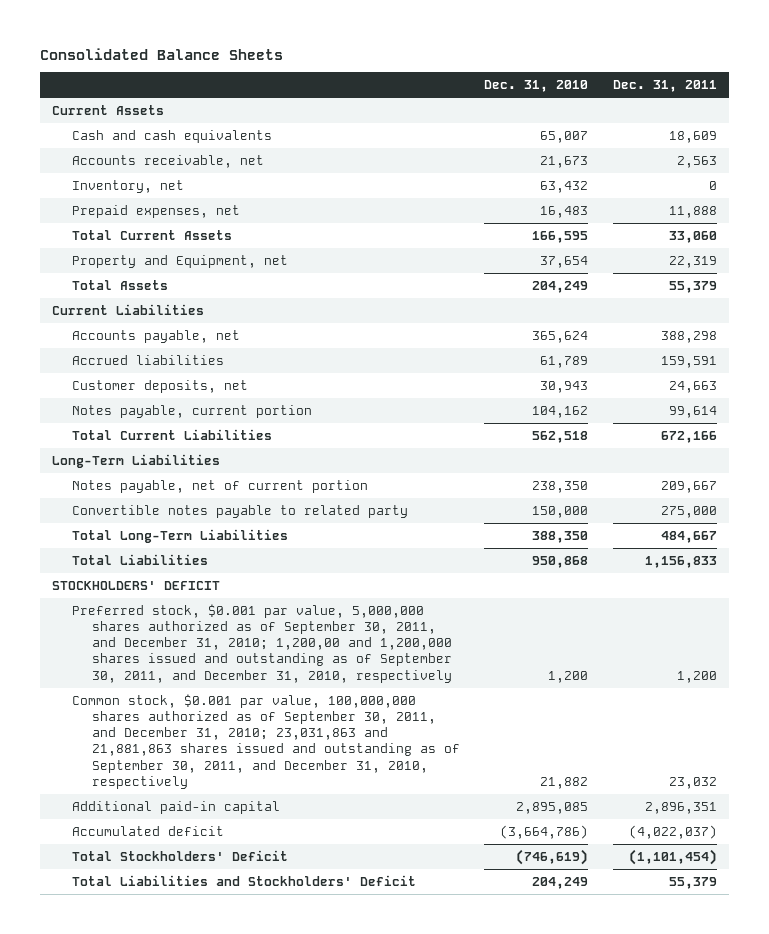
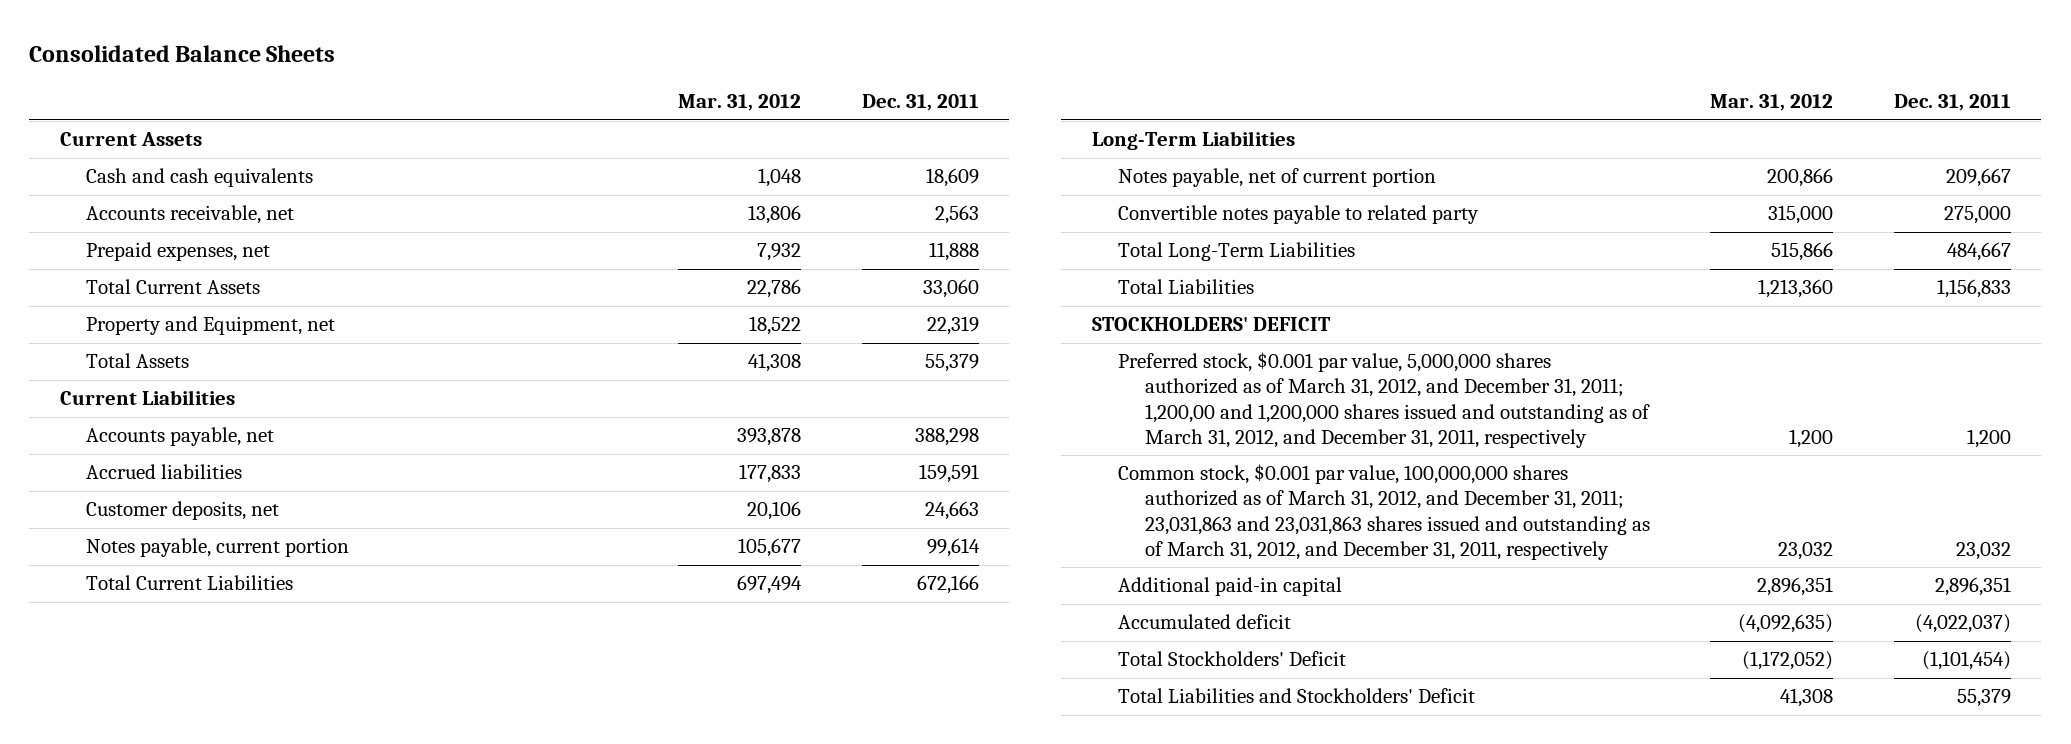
- | Dec. 31, 2010 | Dec. 31, 2011
+ | Mar. 31, 2012 | Dec. 31, 2011
- Inventory, net | 63,432 | 0
- Preferred stock, $0.001 par value, 5,000,000 shares authorized as of September 30, 2011, and December 31, 2010; 1,200,00 and 1,200,000 shares issued and outstanding as of September 30, 2011, and December 31, 2010, respectively | 1,200 | 1,200
- Common stock, $0.001 par value, 100,000,000 shares authorized as of September 30, 2011, and December 31, 2010; 23,031,863 and 21,881,863 shares issued and outstanding as of September 30, 2011, and December 31, 2010, respectively | 21,882 | 23,032
+ Preferred stock, $0.001 par value, 5,000,000 shares authorized as of March 31, 2012, and December 31, 2011; 1,200,00 and 1,200,000 shares issued and outstanding as of March 31, 2012, and December 31, 2011, respectively | 1,200 | 1,200
+ Common stock, $0.001 par value, 100,000,000 shares authorized as of March 31, 2012, and December 31, 2011; 23,031,863 and 23,031,863 shares issued and outstanding as of March 31, 2012, and December 31, 2011, respectively | 23,032 | 23,032

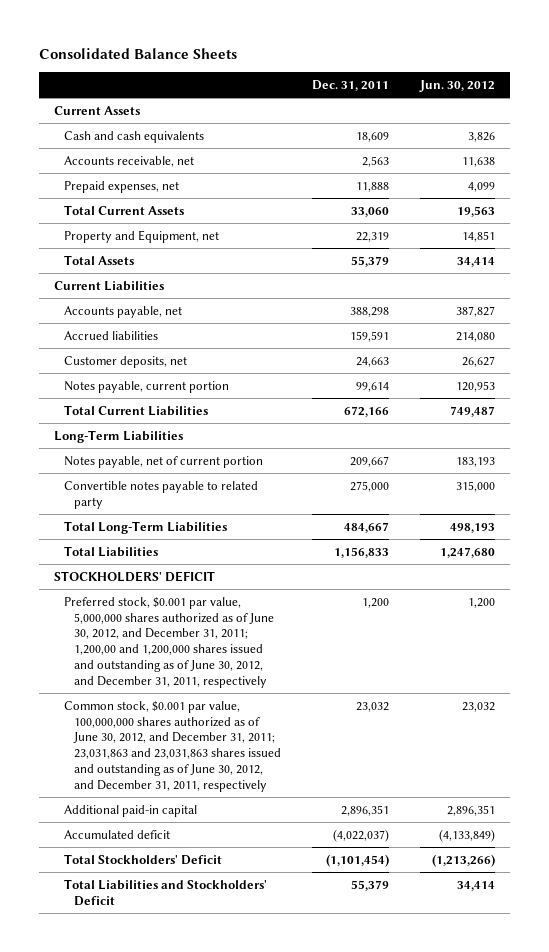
- | Mar. 31, 2012 | Dec. 31, 2011
+ | Dec. 31, 2011 | Jun. 30, 2012
- Preferred stock, $0.001 par value, 5,000,000 shares authorized as of March 31, 2012, and December 31, 2011; 1,200,00 and 1,200,000 shares issued and outstanding as of March 31, 2012, and December 31, 2011, respectively | 1,200 | 1,200
- Common stock, $0.001 par value, 100,000,000 shares authorized as of March 31, 2012, and December 31, 2011; 23,031,863 and 23,031,863 shares issued and outstanding as of March 31, 2012, and December 31, 2011, respectively | 23,032 | 23,032
+ Preferred stock, $0.001 par value, 5,000,000 shares authorized as of June 30, 2012, and December 31, 2011; 1,200,00 and 1,200,000 shares issued and outstanding as of June 30, 2012, and December 31, 2011, respectively | 1,200 | 1,200
+ Common stock, $0.001 par value, 100,000,000 shares authorized as of June 30, 2012, and December 31, 2011; 23,031,863 and 23,031,863 shares issued and outstanding as of June 30, 2012, and December 31, 2011, respectively | 23,032 | 23,032

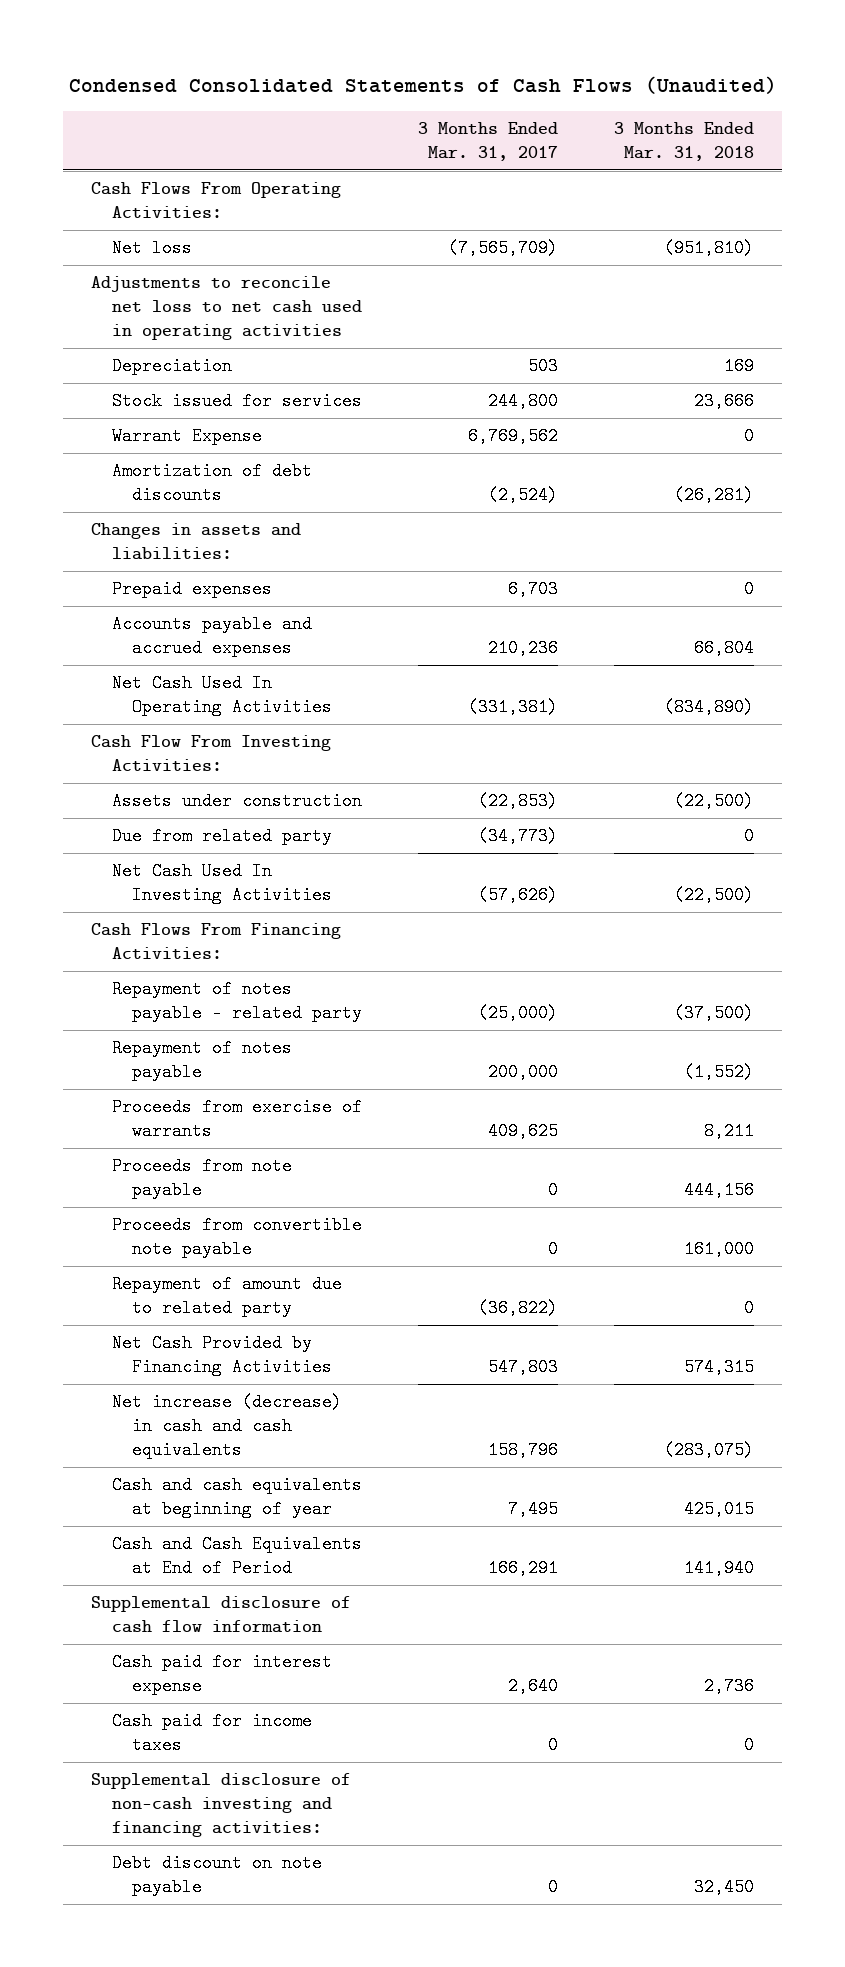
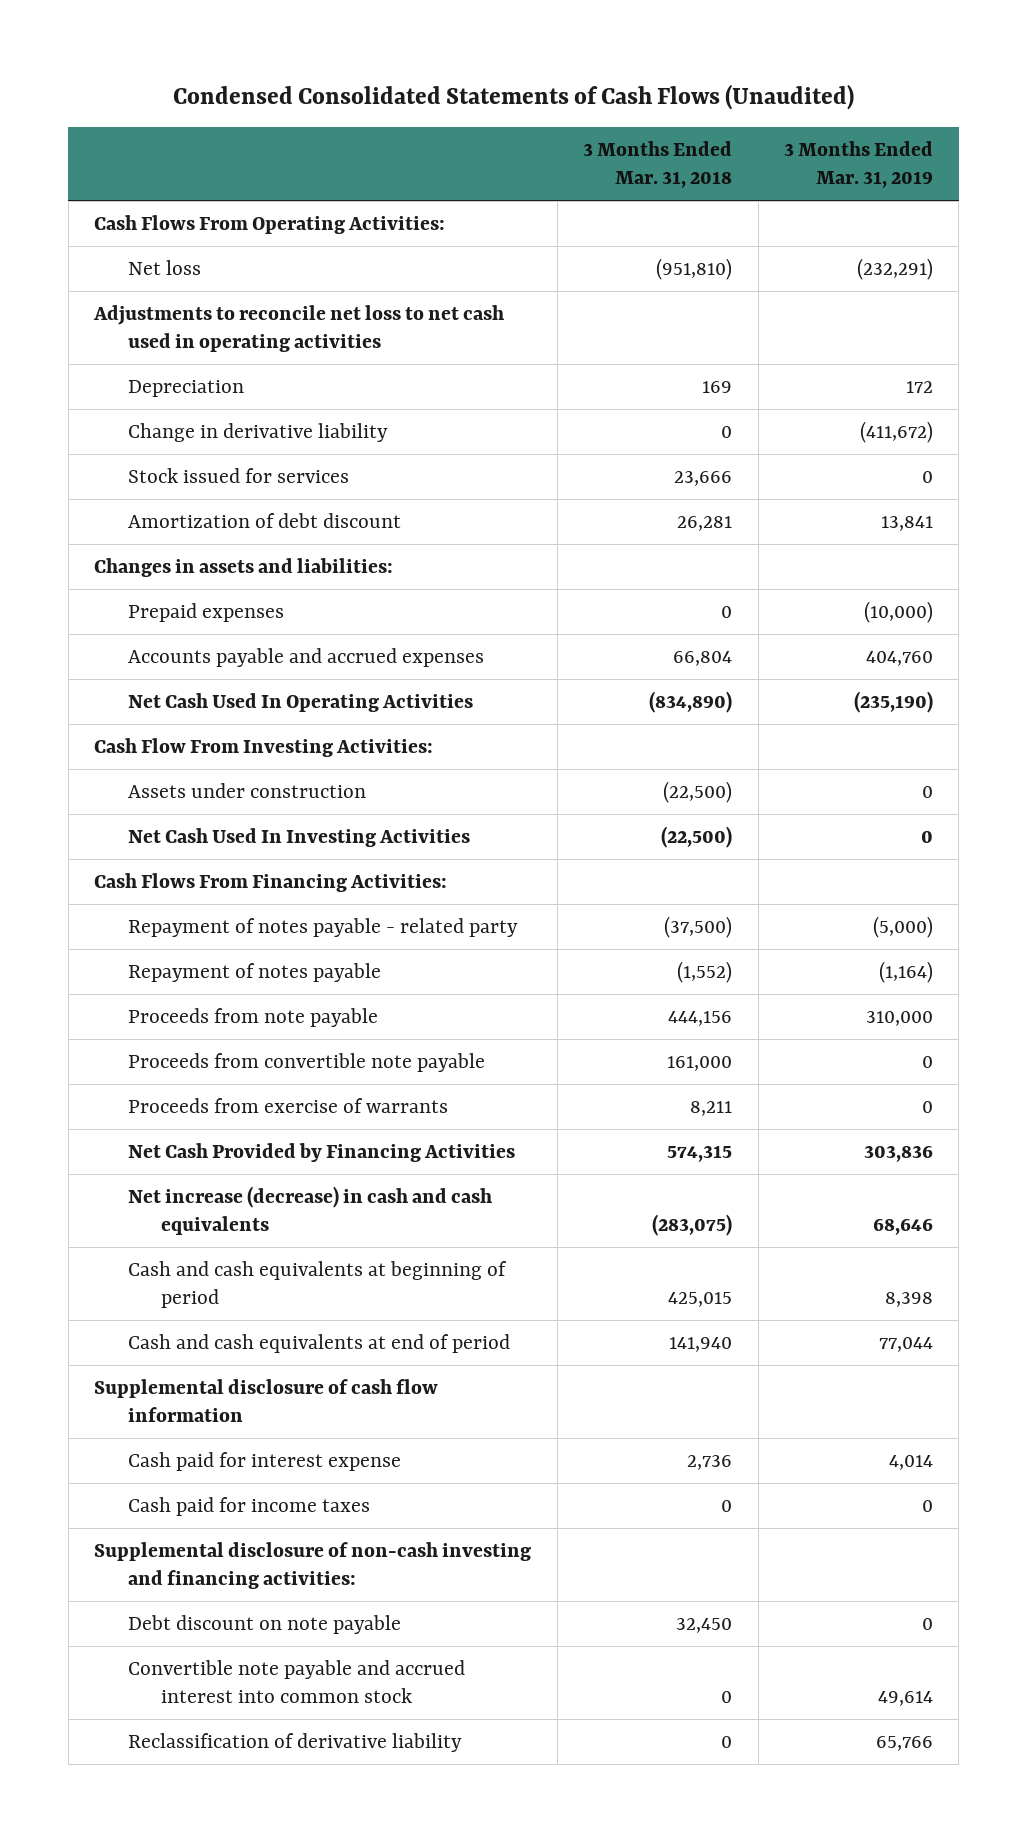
- | 3 Months Ended Mar. 31, 2017 | 3 Months Ended Mar. 31, 2018
+ | 3 Months Ended Mar. 31, 2018 | 3 Months Ended Mar. 31, 2019
+ Change in derivative liability | 0 | (411,672)
- Warrant Expense | 6,769,562 | 0
- Amortization of debt discounts | (2,524) | (26,281)
+ Amortization of debt discount | 26,281 | 13,841
- Due from related party | (34,773) | 0
- Repayment of amount due to related party | (36,822) | 0
moved down: Proceeds from exercise of warrants | 8,211 | 0
- Cash and cash equivalents at beginning of year | 7,495 | 425,015
- Cash and Cash Equivalents at End of Period | 166,291 | 141,940
+ Cash and cash equivalents at beginning of period | 425,015 | 8,398
+ Cash and cash equivalents at end of period | 141,940 | 77,044
+ Convertible note payable and accrued interest into common stock | 0 | 49,614
+ Reclassification of derivative liability | 0 | 65,766

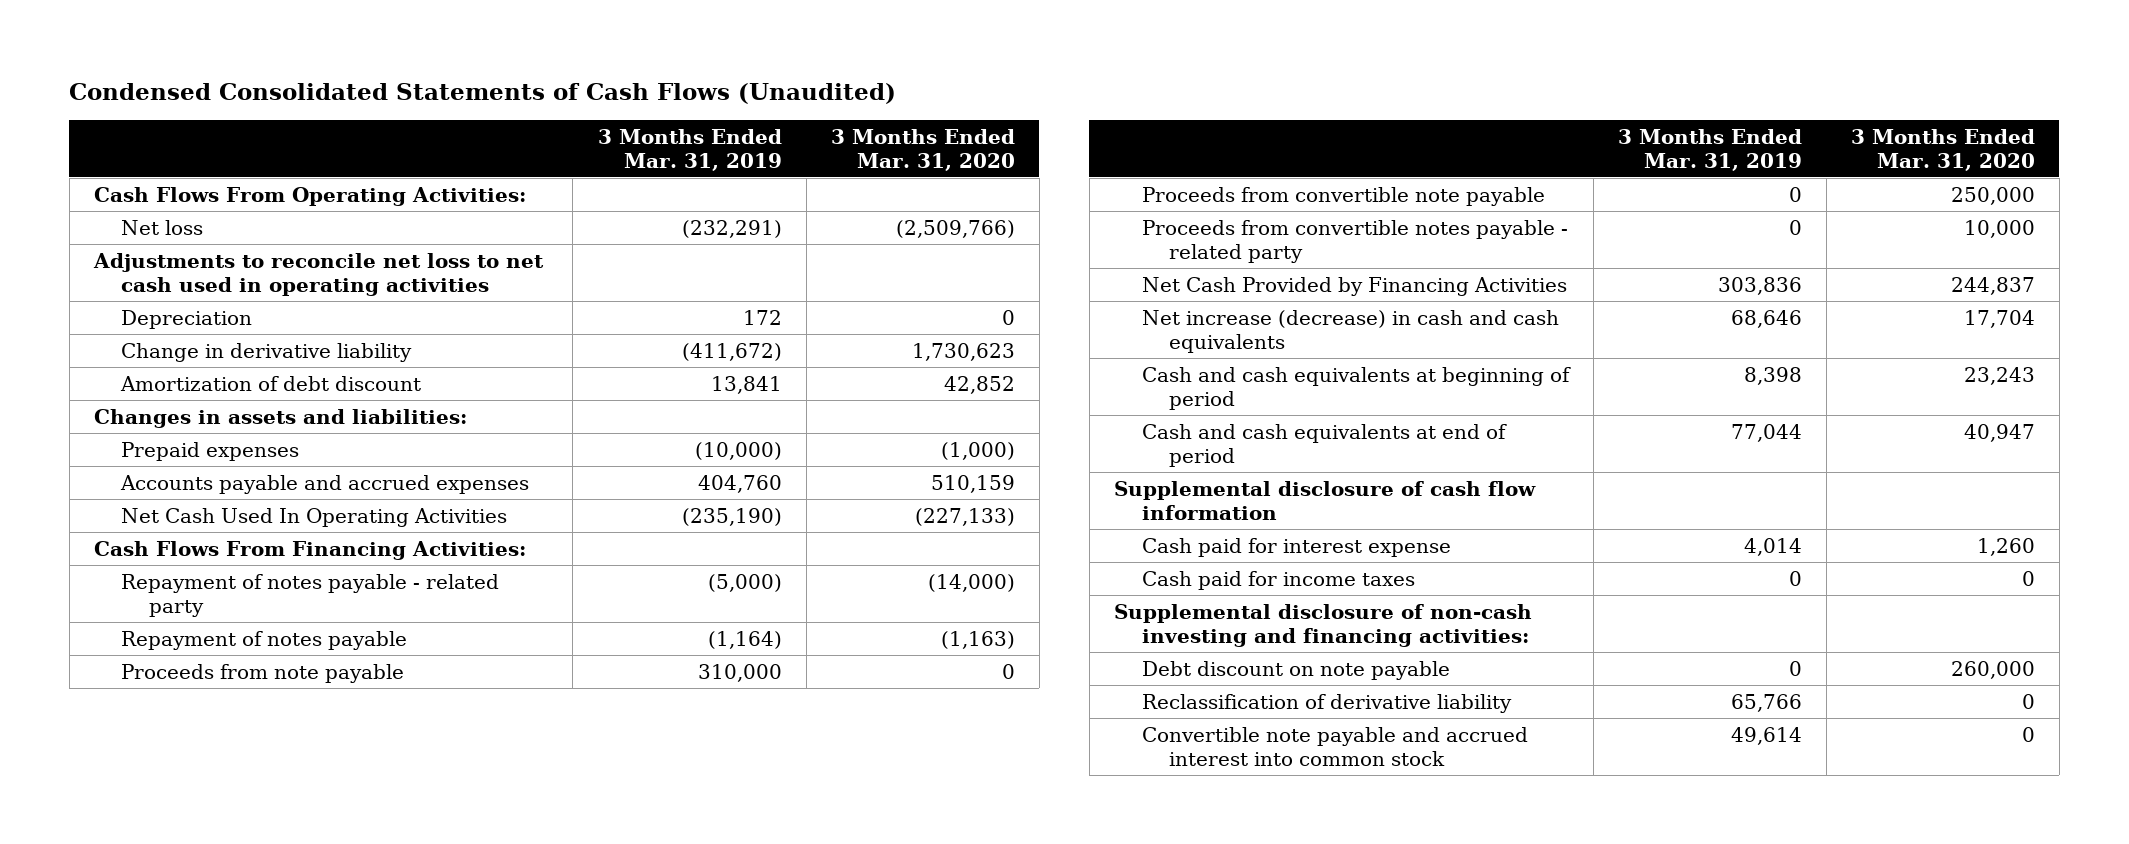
- | 3 Months Ended Mar. 31, 2018 | 3 Months Ended Mar. 31, 2019
+ | 3 Months Ended Mar. 31, 2019 | 3 Months Ended Mar. 31, 2020
- Stock issued for services | 23,666 | 0
- Cash Flow From Investing Activities:
- Assets under construction | (22,500) | 0
- Net Cash Used In Investing Activities | (22,500) | 0
- Proceeds from exercise of warrants | 8,211 | 0
+ Proceeds from convertible notes payable - related party | 0 | 10,000
moved down: Convertible note payable and accrued interest into common stock | 49,614 | 0

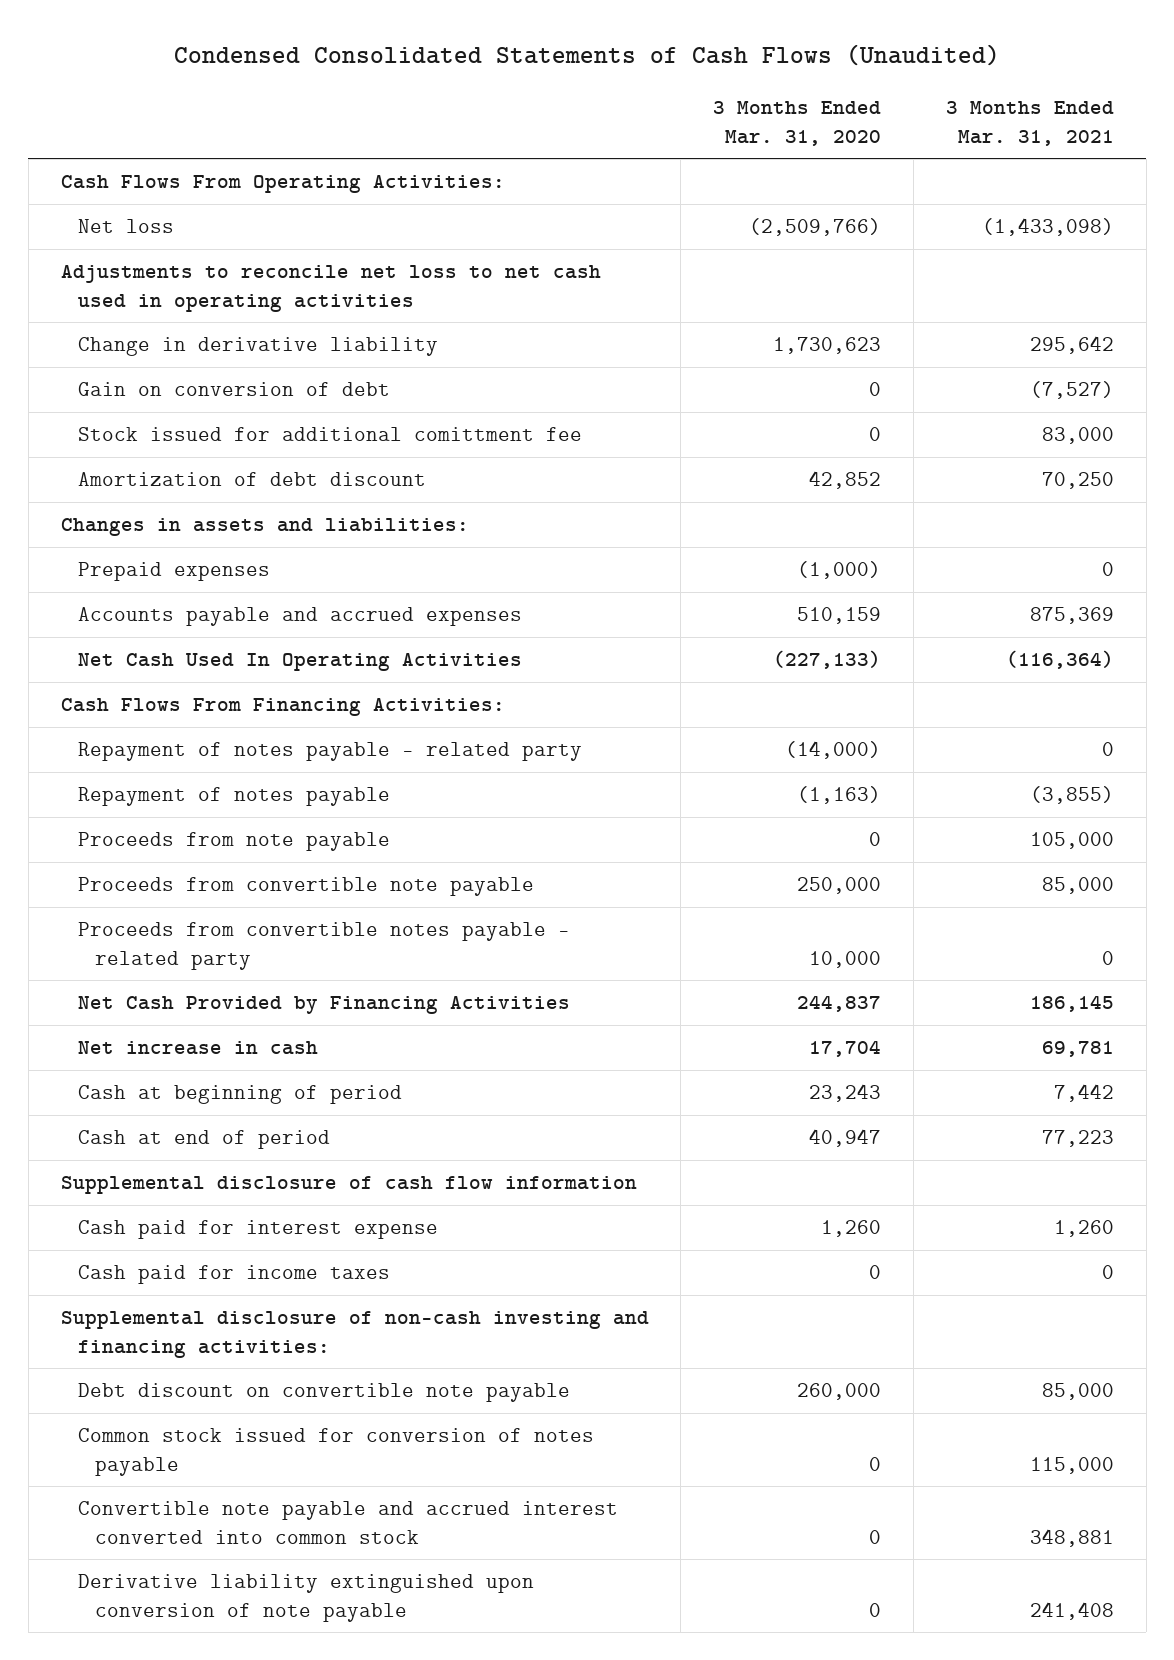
- | 3 Months Ended Mar. 31, 2019 | 3 Months Ended Mar. 31, 2020
+ | 3 Months Ended Mar. 31, 2020 | 3 Months Ended Mar. 31, 2021
- Depreciation | 172 | 0
+ Gain on conversion of debt | 0 | (7,527)
+ Stock issued for additional comittment fee | 0 | 83,000
- Net increase (decrease) in cash and cash equivalents | 68,646 | 17,704
- Cash and cash equivalents at beginning of period | 8,398 | 23,243
- Cash and cash equivalents at end of period | 77,044 | 40,947
+ Net increase in cash | 17,704 | 69,781
+ Cash at beginning of period | 23,243 | 7,442
+ Cash at end of period | 40,947 | 77,223
- Debt discount on note payable | 0 | 260,000
- Reclassification of derivative liability | 65,766 | 0
- Convertible note payable and accrued interest into common stock | 49,614 | 0
+ Debt discount on convertible note payable | 260,000 | 85,000
+ Common stock issued for conversion of notes payable | 0 | 115,000
+ Convertible note payable and accrued interest converted into common stock | 0 | 348,881
+ Derivative liability extinguished upon conversion of note payable | 0 | 241,408

